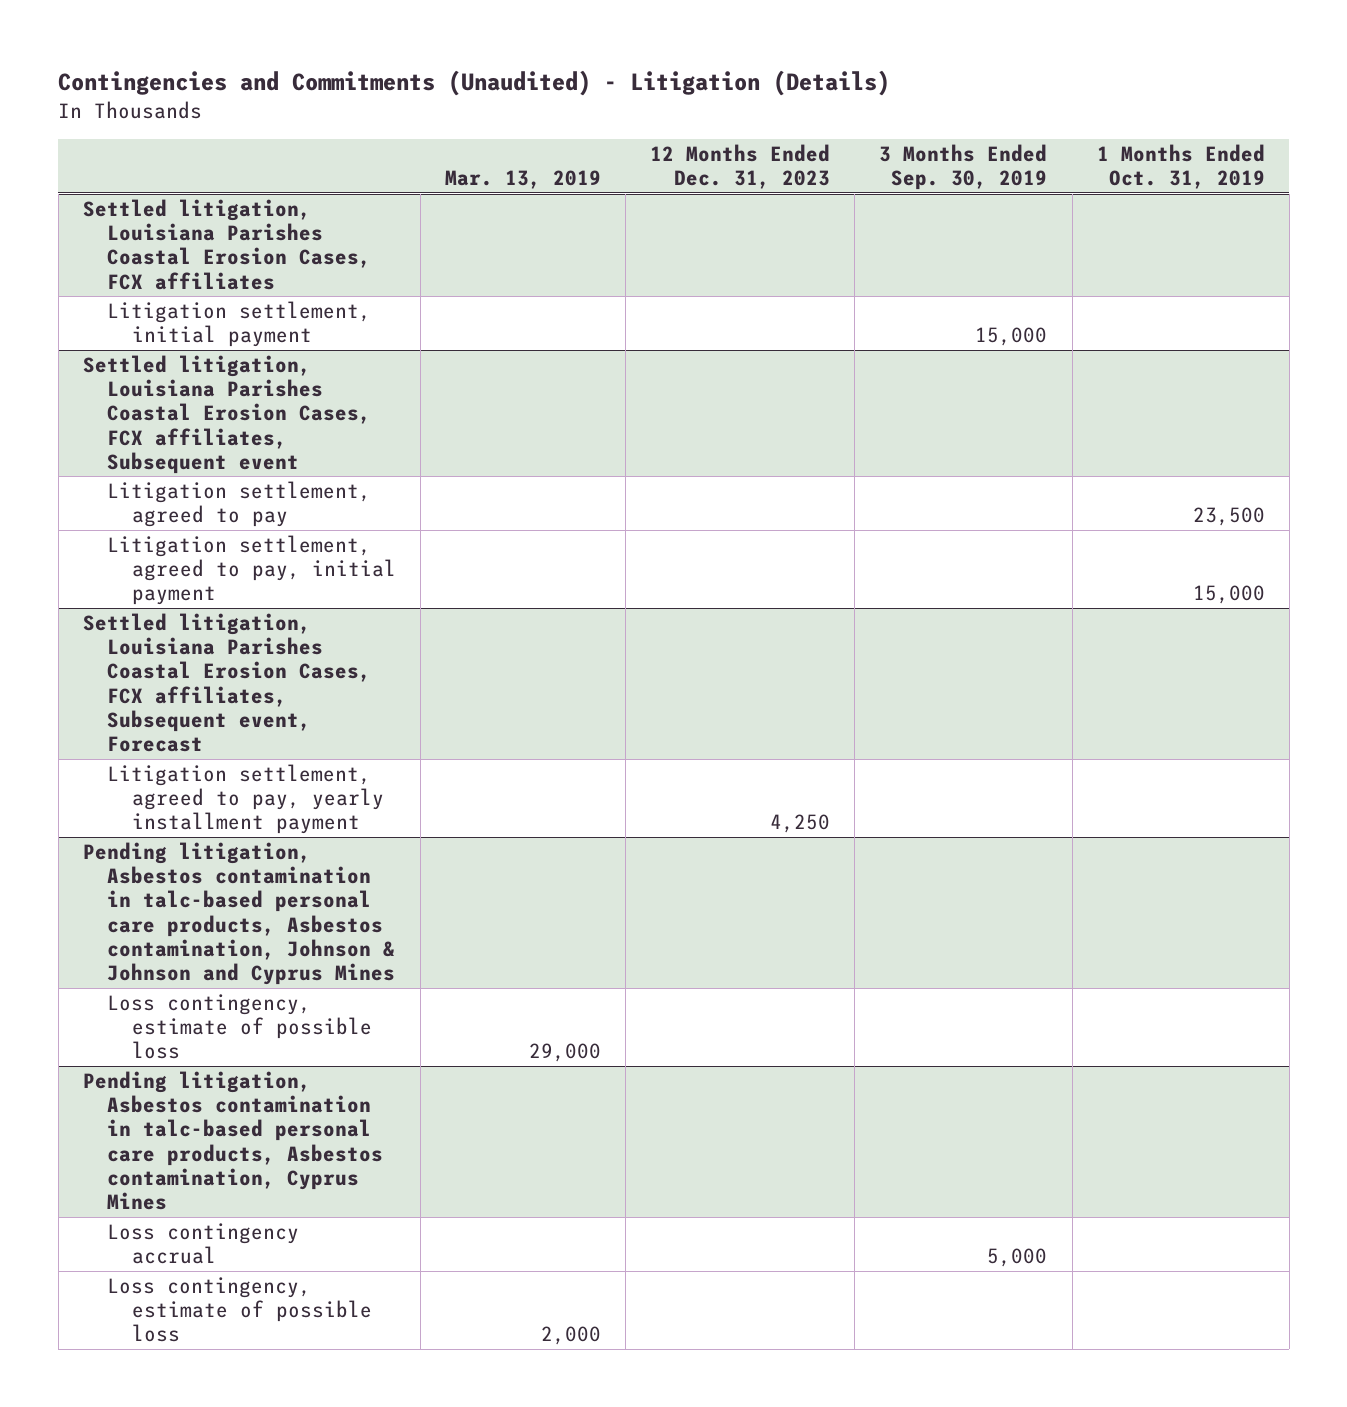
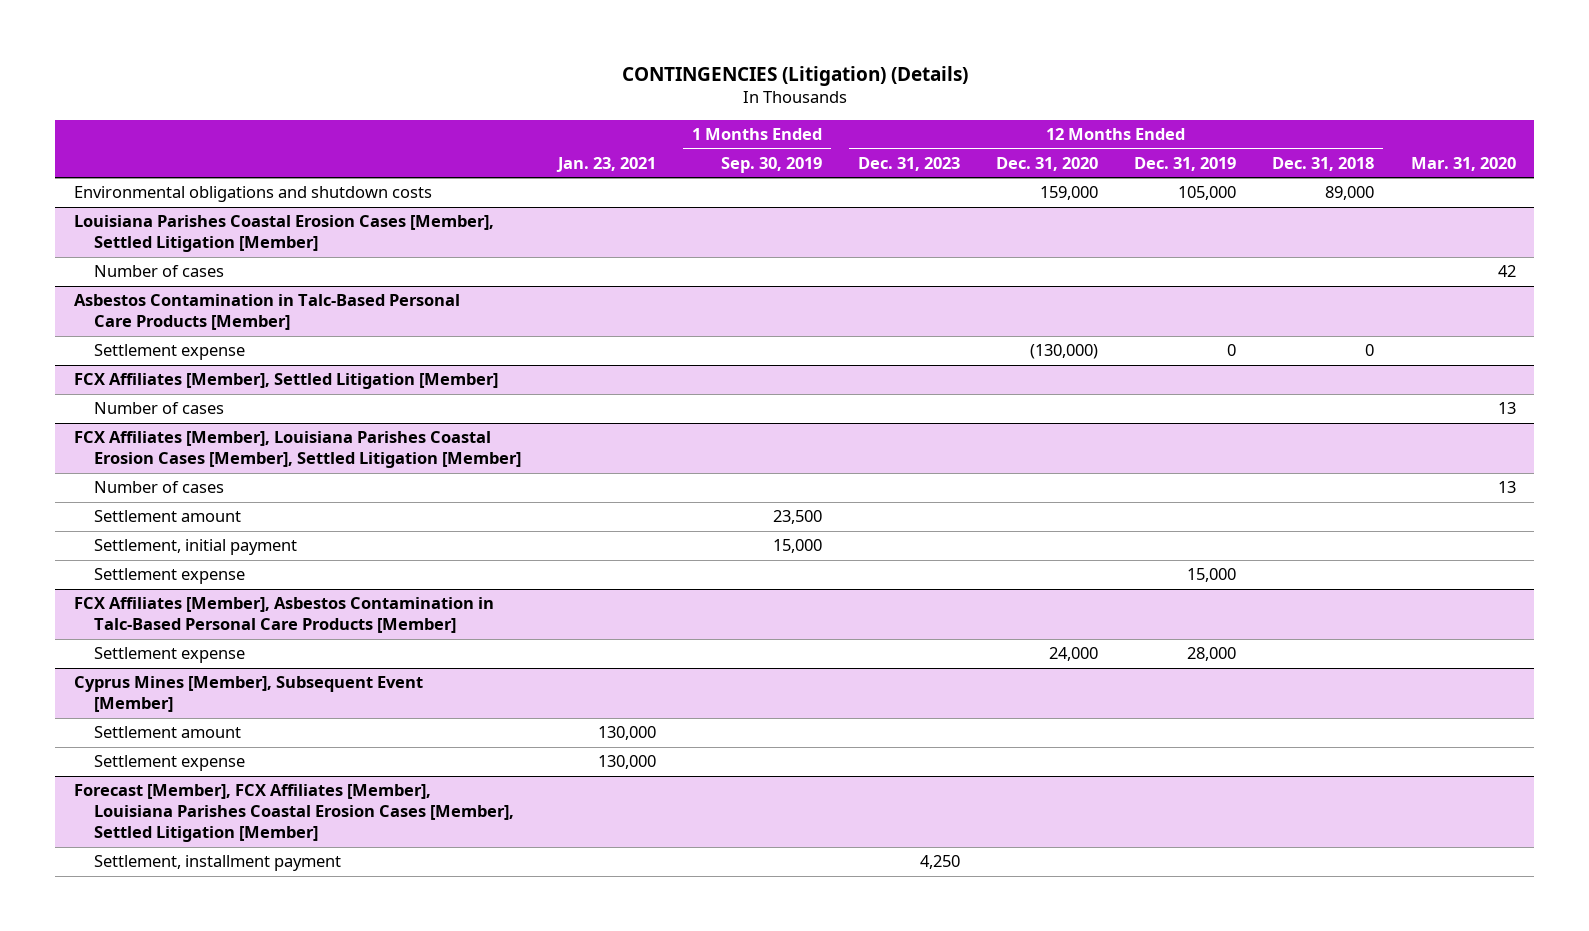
- Contingencies and Commitments (Unaudited) - Litigation (Details)
+ CONTINGENCIES (Litigation) (Details)
- | Mar. 13, 2019 | 12 Months Ended Dec. 31, 2023 | 3 Months Ended Sep. 30, 2019 | 1 Months Ended Oct. 31, 2019
+ | Jan. 23, 2021 | 1 Months Ended Sep. 30, 2019 | 12 Months Ended Dec. 31, 2023 | 12 Months Ended Dec. 31, 2020 | 12 Months Ended Dec. 31, 2019 | 12 Months Ended Dec. 31, 2018 | Mar. 31, 2020
- Settled litigation, Louisiana Parishes Coastal Erosion Cases, FCX affiliates
- Litigation settlement, initial payment | | | 15,000 |
- Settled litigation, Louisiana Parishes Coastal Erosion Cases, FCX affiliates, Subsequent event
- Litigation settlement, agreed to pay | | | | 23,500
- Litigation settlement, agreed to pay, initial payment | | | | 15,000
- Settled litigation, Louisiana Parishes Coastal Erosion Cases, FCX affiliates, Subsequent event, Forecast
- Litigation settlement, agreed to pay, yearly installment payment | | 4,250 | |
- Pending litigation, Asbestos contamination in talc-based personal care products, Asbestos contamination, Johnson & Johnson and Cyprus Mines
- Loss contingency, estimate of possible loss | 29,000 | | |
- Pending litigation, Asbestos contamination in talc-based personal care products, Asbestos contamination, Cyprus Mines
- Loss contingency accrual | | | 5,000 |
- Loss contingency, estimate of possible loss | 2,000 | | |
+ Environmental obligations and shutdown costs | | | | 159,000 | 105,000 | 89,000 |
+ Louisiana Parishes Coastal Erosion Cases [Member], Settled Litigation [Member]
+ Number of cases | | | | | | | 42
+ Asbestos Contamination in Talc-Based Personal Care Products [Member]
+ Settlement expense | | | | (130,000) | 0 | 0 |
+ FCX Affiliates [Member], Settled Litigation [Member]
+ Number of cases | | | | | | | 13
+ FCX Affiliates [Member], Louisiana Parishes Coastal Erosion Cases [Member], Settled Litigation [Member]
+ Number of cases | | | | | | | 13
+ Settlement amount | | 23,500 | | | | |
+ Settlement, initial payment | | 15,000 | | | | |
+ Settlement expense | | | | | 15,000 | |
+ FCX Affiliates [Member], Asbestos Contamination in Talc-Based Personal Care Products [Member]
+ Settlement expense | | | | 24,000 | 28,000 | |
+ Cyprus Mines [Member], Subsequent Event [Member]
+ Settlement amount | 130,000 | | | | | |
+ Settlement expense | 130,000 | | | | | |
+ Forecast [Member], FCX Affiliates [Member], Louisiana Parishes Coastal Erosion Cases [Member], Settled Litigation [Member]
+ Settlement, installment payment | | | 4,250 | | | |

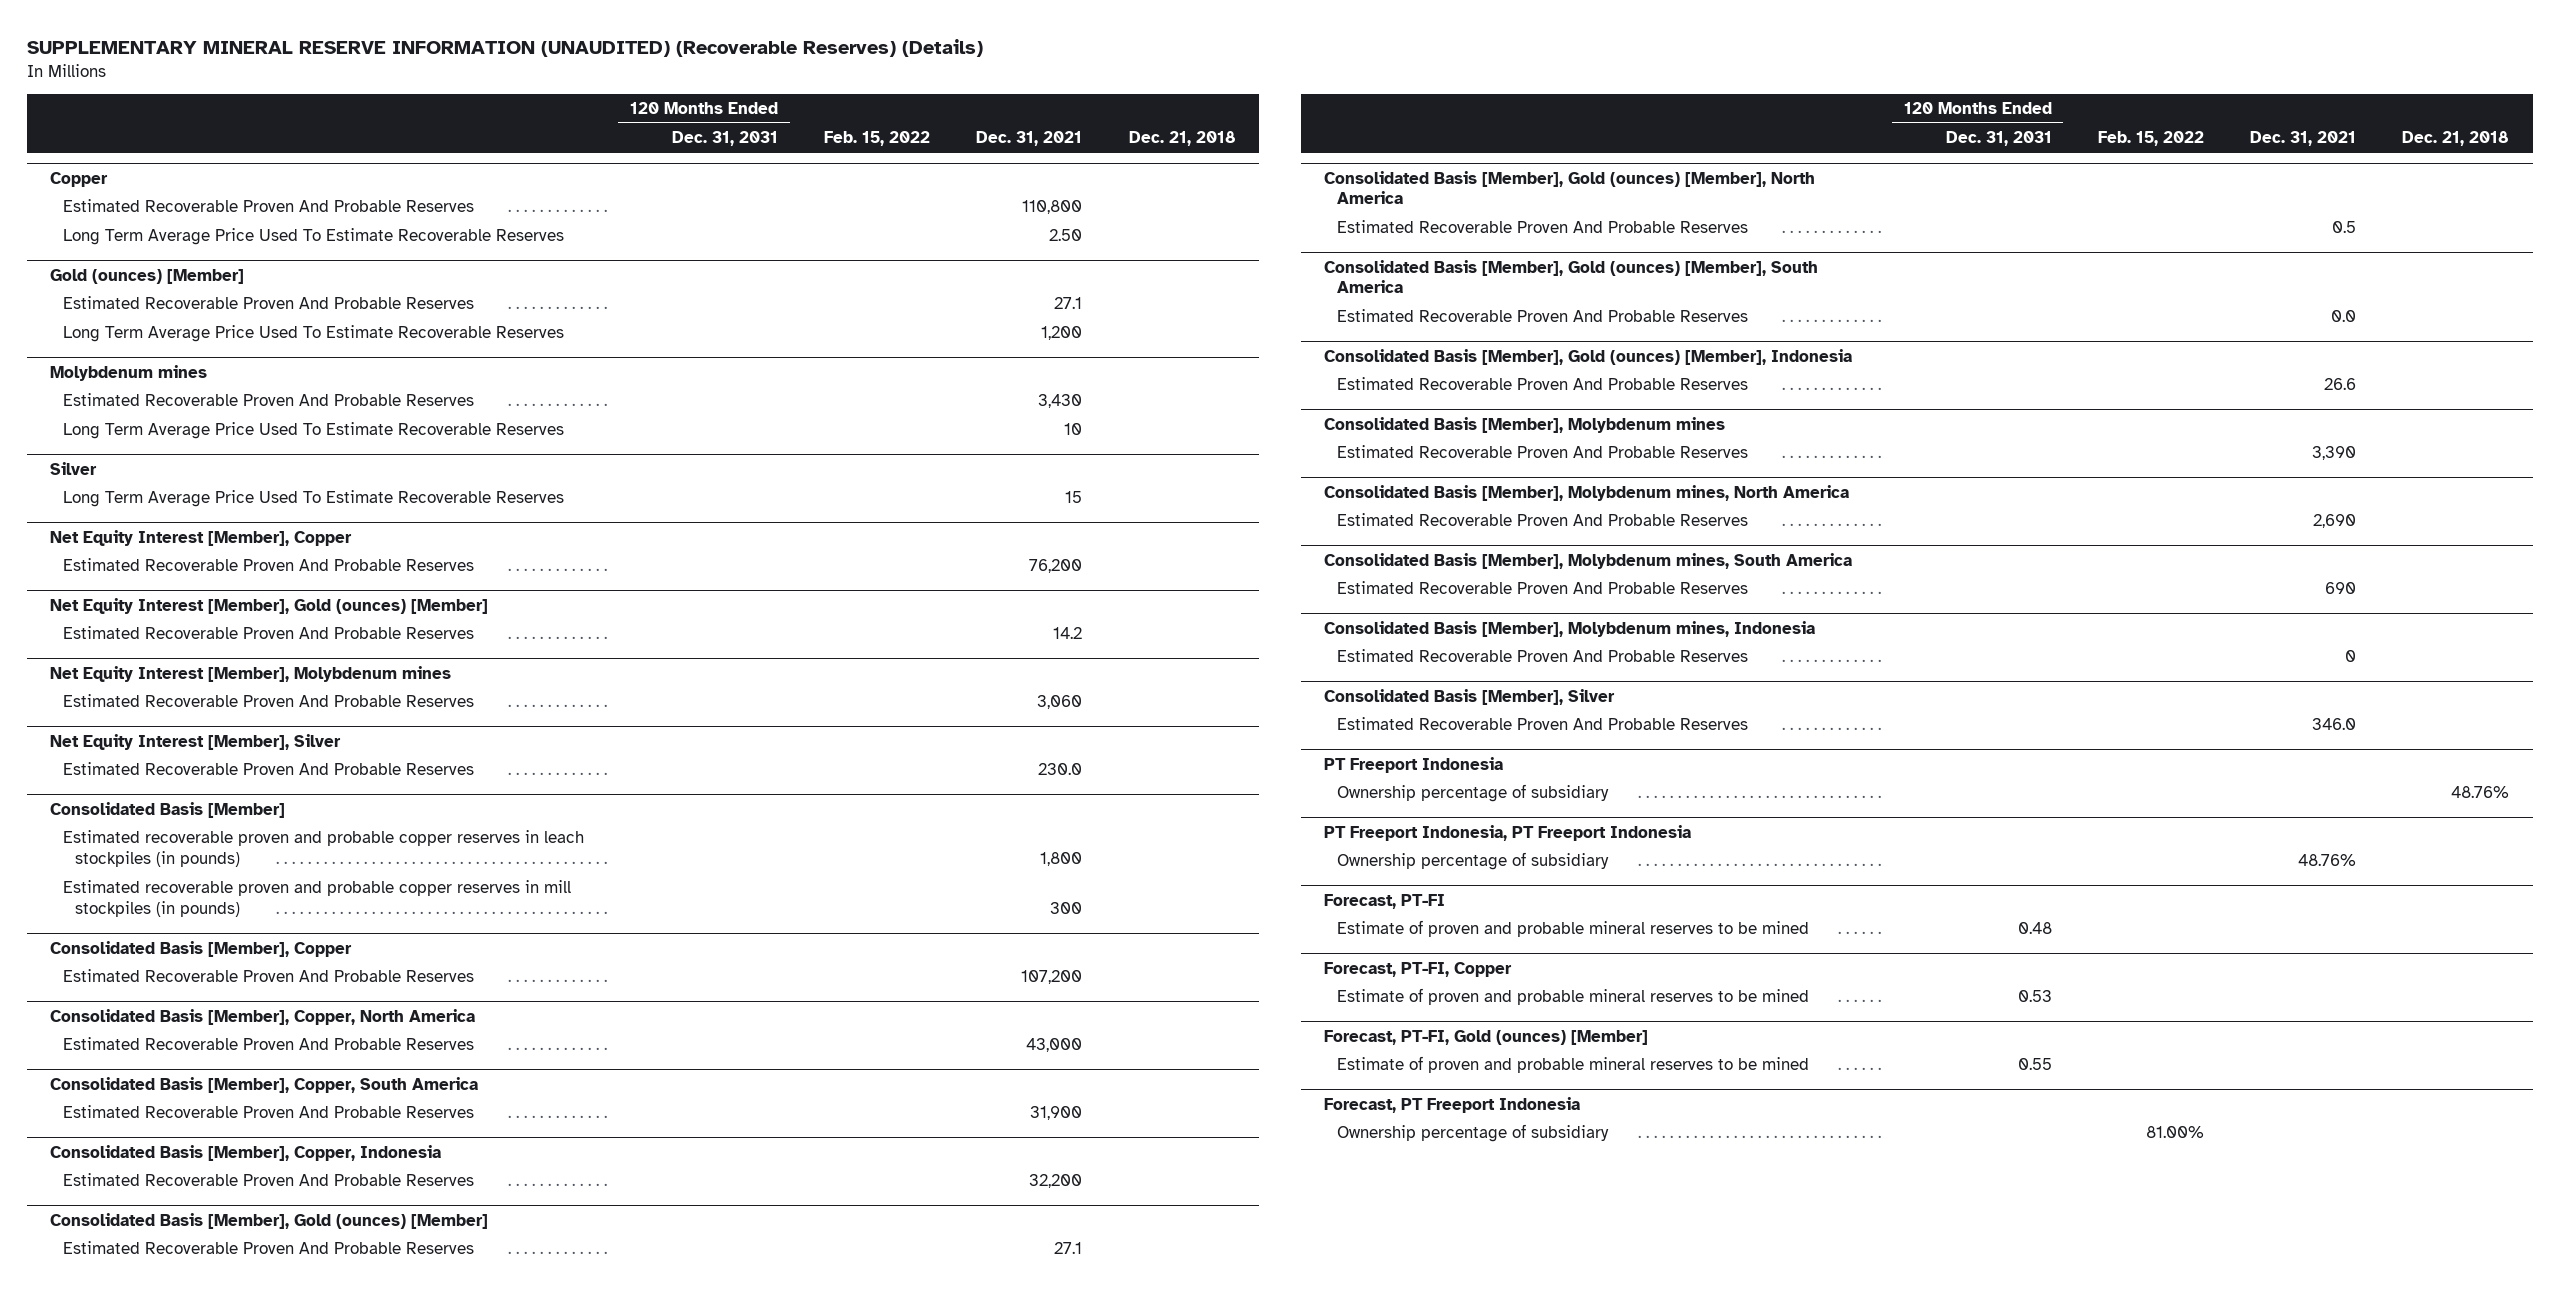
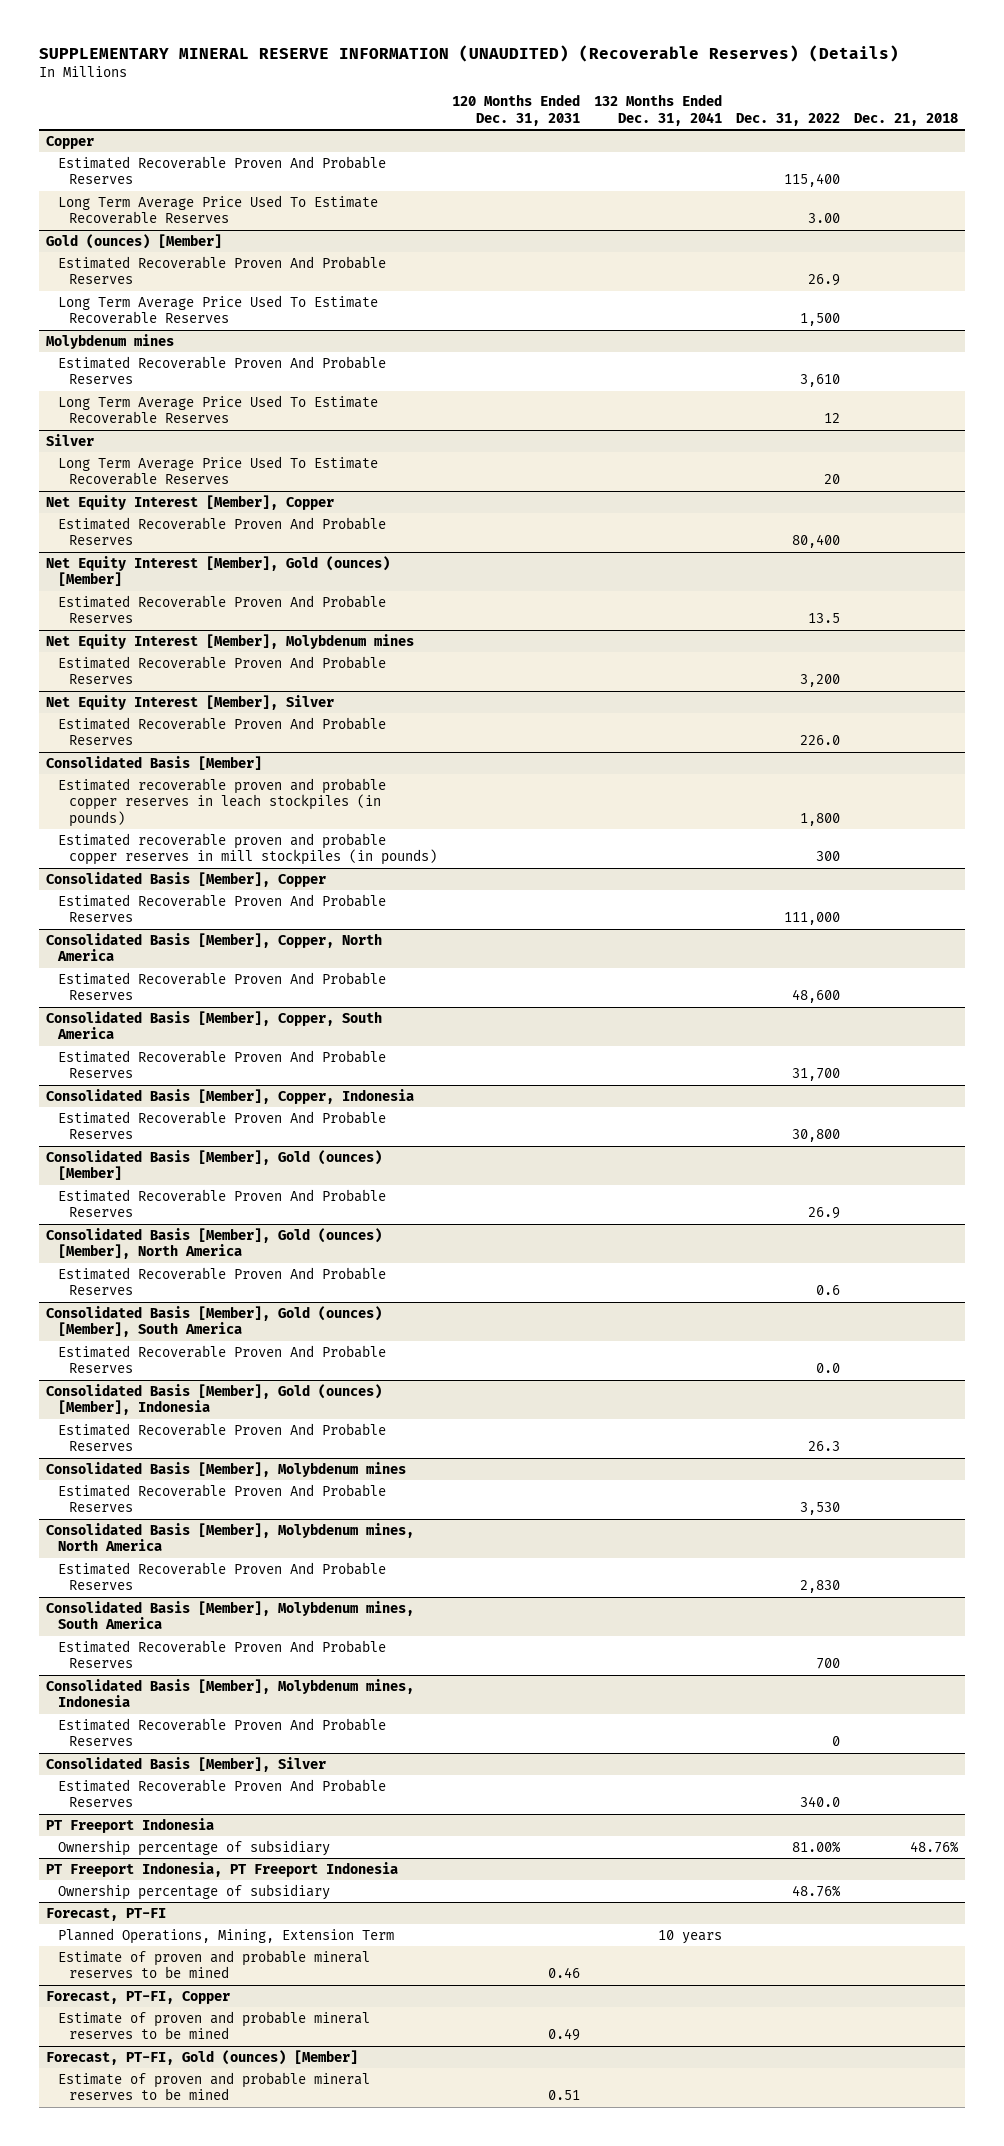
- | 120 Months Ended Dec. 31, 2031 | Feb. 15, 2022 | Dec. 31, 2021 | Dec. 21, 2018
+ | 120 Months Ended Dec. 31, 2031 | 132 Months Ended Dec. 31, 2041 | Dec. 31, 2022 | Dec. 21, 2018
@ Forecast, PT-FI
- Estimate of proven and probable mineral reserves to be mined | 0.48 | | |
+ Planned Operations, Mining, Extension Term | | 10 years | |
+ Estimate of proven and probable mineral reserves to be mined | 0.46 | | |
@ Forecast, PT-FI, Copper
- Estimate of proven and probable mineral reserves to be mined | 0.53 | | |
+ Estimate of proven and probable mineral reserves to be mined | 0.49 | | |
@ Forecast, PT-FI, Gold (ounces) [Member]
- Estimate of proven and probable mineral reserves to be mined | 0.55 | | |
- Forecast, PT Freeport Indonesia
- Ownership percentage of subsidiary | | 81.00% | |
@ Forecast, PT-FI, Gold (ounces) [Member]
+ Estimate of proven and probable mineral reserves to be mined | 0.51 | | |

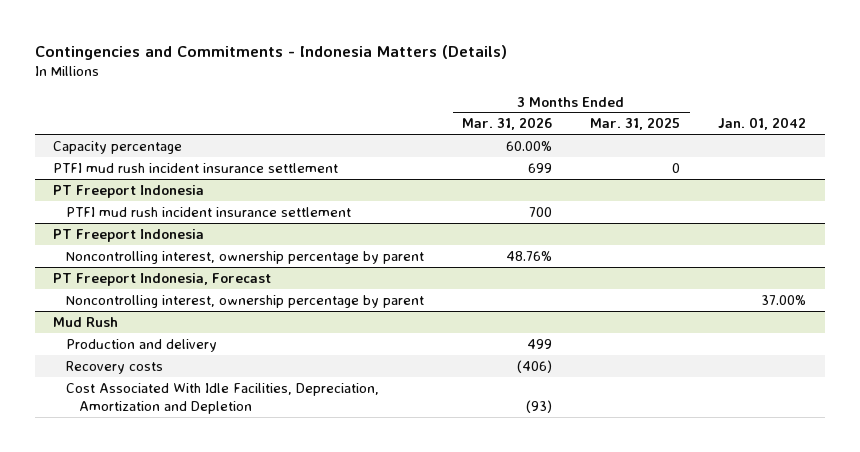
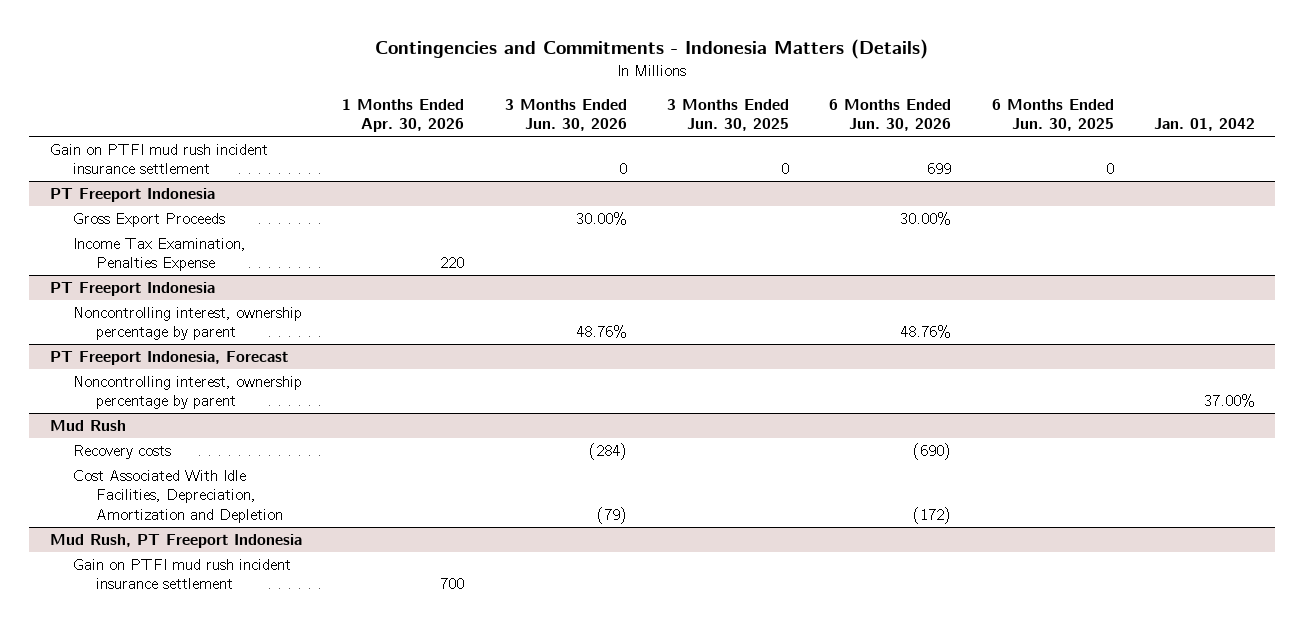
- | 3 Months Ended Mar. 31, 2026 | 3 Months Ended Mar. 31, 2025 | Jan. 01, 2042
+ | 1 Months Ended Apr. 30, 2026 | 3 Months Ended Jun. 30, 2026 | 3 Months Ended Jun. 30, 2025 | 6 Months Ended Jun. 30, 2026 | 6 Months Ended Jun. 30, 2025 | Jan. 01, 2042
- Capacity percentage | 60.00% | |
- PTFI mud rush incident insurance settlement | 699 | 0 |
+ Gain on PTFI mud rush incident insurance settlement | | 0 | 0 | 699 | 0 |
@ PT Freeport Indonesia
- PTFI mud rush incident insurance settlement | 700 | |
+ Gross Export Proceeds | | 30.00% | | 30.00% | |
+ Income Tax Examination, Penalties Expense | 220 | | | | |
@ Mud Rush
- Production and delivery | 499 | |
+ Mud Rush, PT Freeport Indonesia
+ Gain on PTFI mud rush incident insurance settlement | 700 | | | | |

